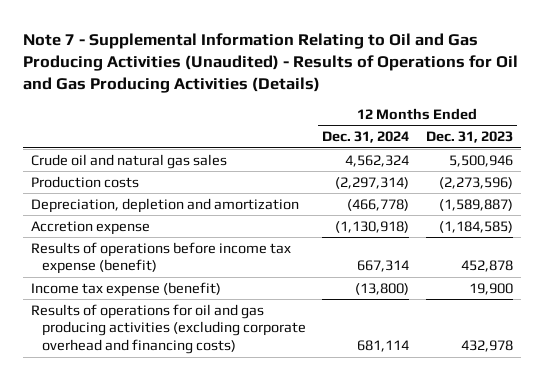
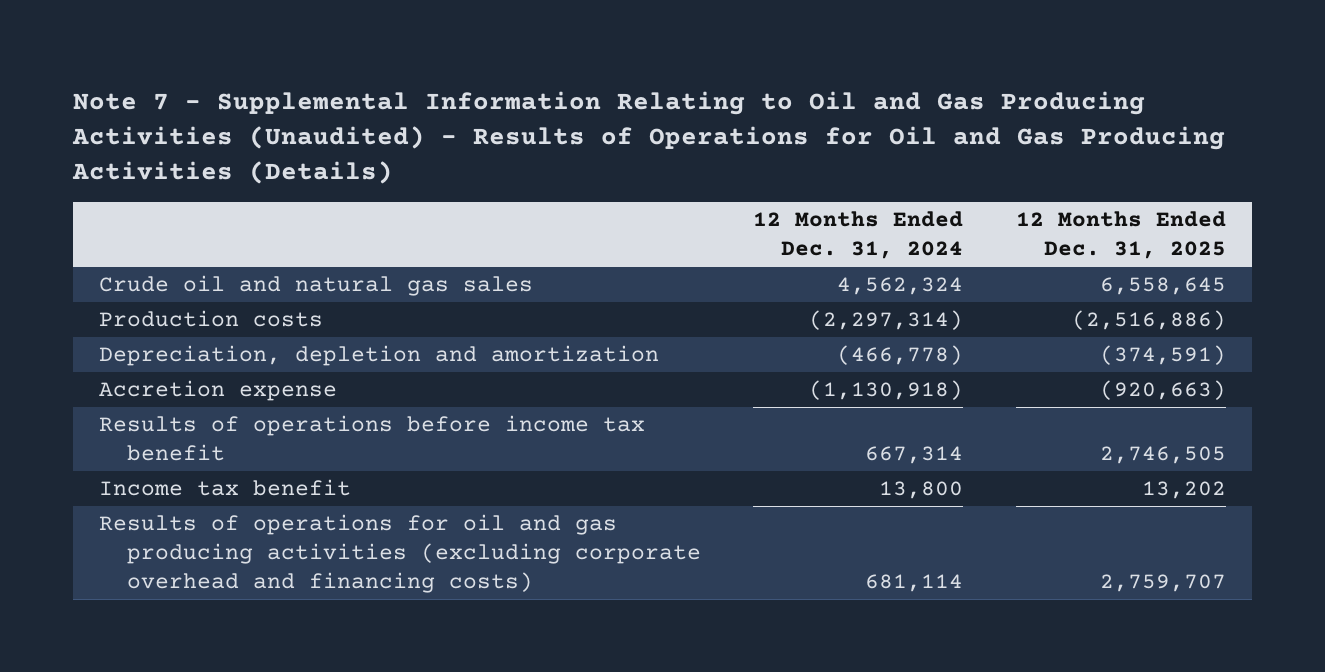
- | 12 Months Ended Dec. 31, 2024 | 12 Months Ended Dec. 31, 2023
+ | 12 Months Ended Dec. 31, 2024 | 12 Months Ended Dec. 31, 2025
- Results of operations before income tax expense (benefit) | 667,314 | 452,878
- Income tax expense (benefit) | (13,800) | 19,900
+ Results of operations before income tax benefit | 667,314 | 2,746,505
+ Income tax benefit | 13,800 | 13,202

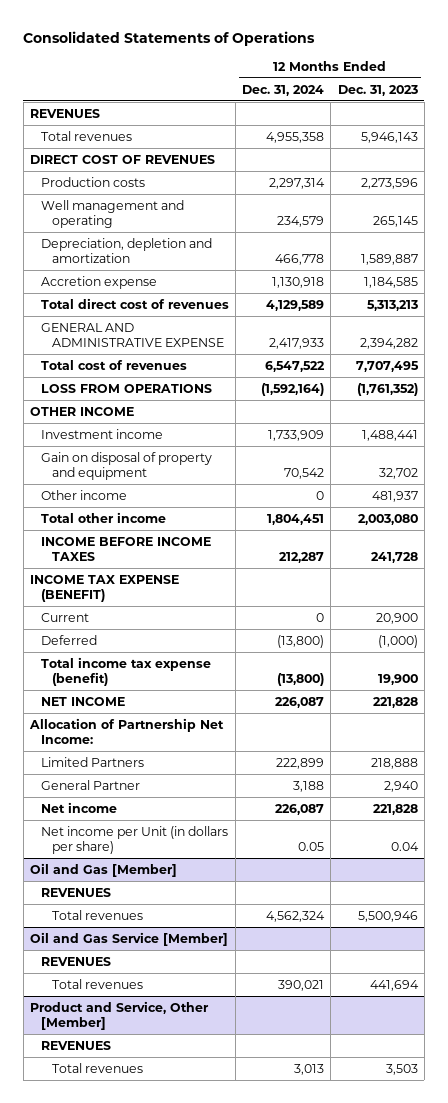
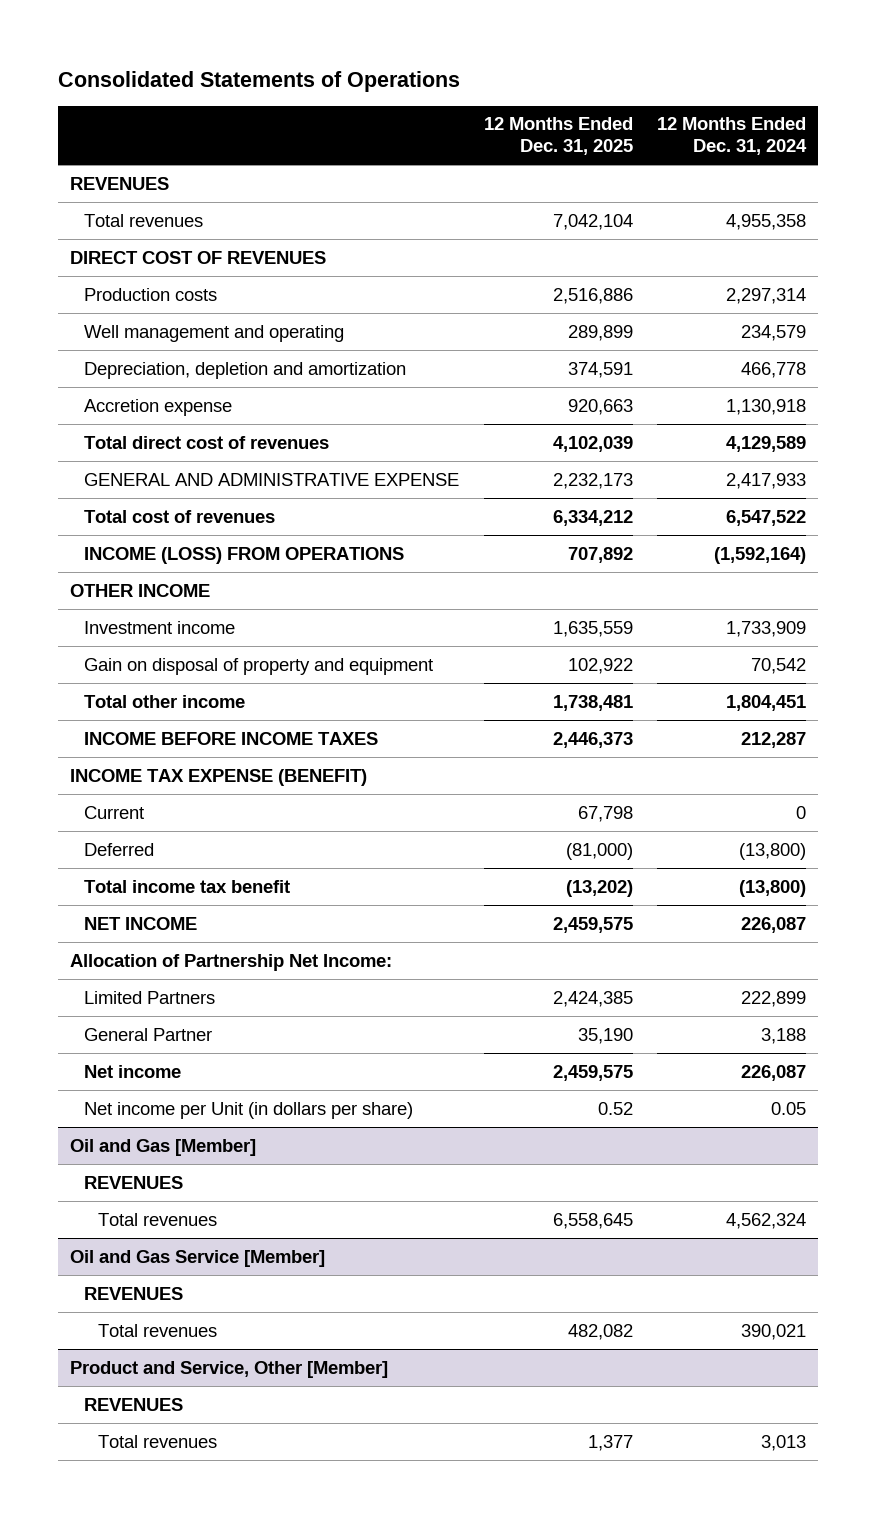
- | 12 Months Ended Dec. 31, 2024 | 12 Months Ended Dec. 31, 2023
+ | 12 Months Ended Dec. 31, 2025 | 12 Months Ended Dec. 31, 2024
- LOSS FROM OPERATIONS | (1,592,164) | (1,761,352)
+ INCOME (LOSS) FROM OPERATIONS | 707,892 | (1,592,164)
- Other income | 0 | 481,937
- Total income tax expense (benefit) | (13,800) | 19,900
+ Total income tax benefit | (13,202) | (13,800)

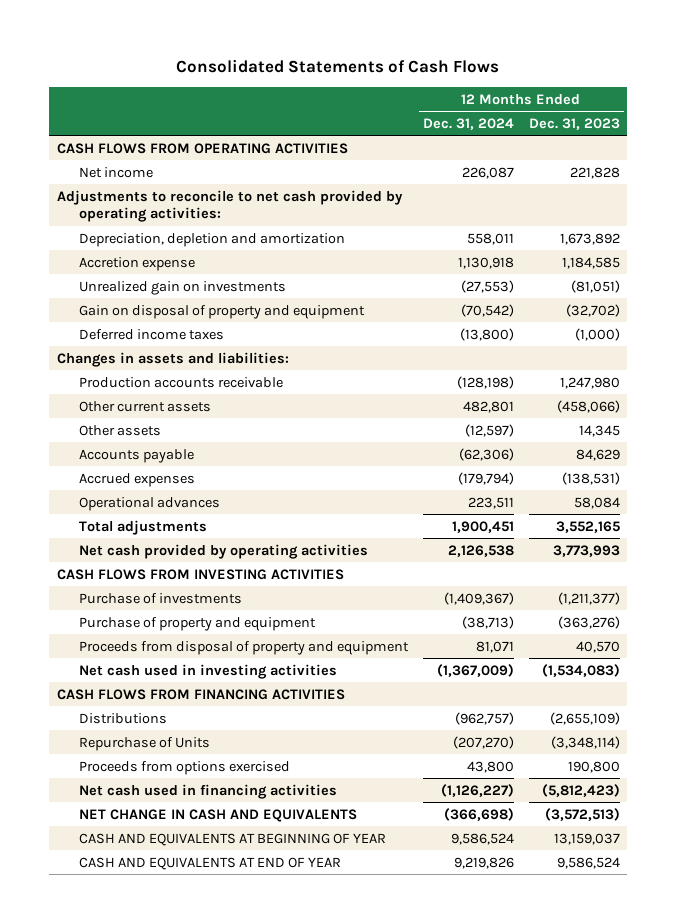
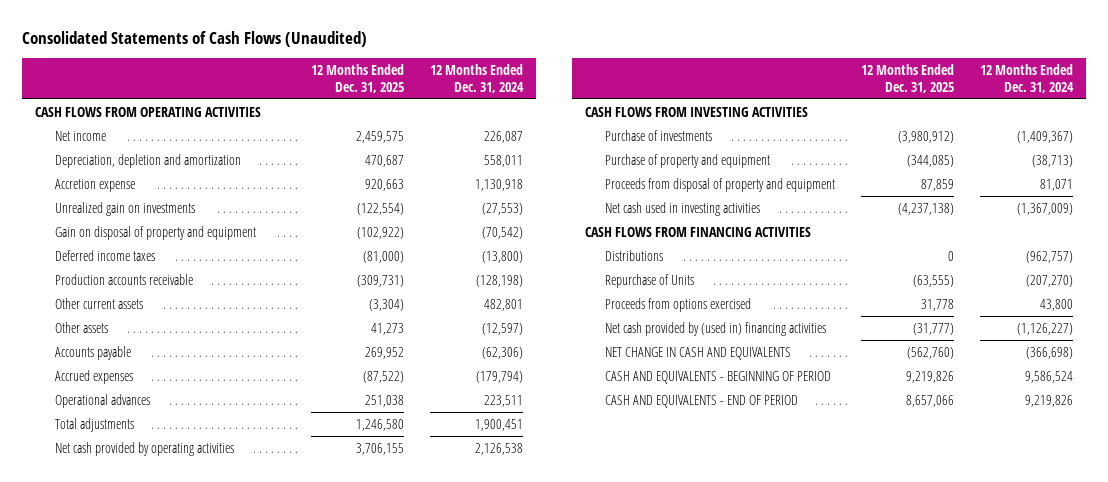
- Consolidated Statements of Cash Flows
+ Consolidated Statements of Cash Flows (Unaudited)
- | 12 Months Ended Dec. 31, 2024 | 12 Months Ended Dec. 31, 2023
+ | 12 Months Ended Dec. 31, 2025 | 12 Months Ended Dec. 31, 2024
- Adjustments to reconcile to net cash provided by operating activities:
- Changes in assets and liabilities:
- Net cash used in financing activities | (1,126,227) | (5,812,423)
+ Net cash provided by (used in) financing activities | (31,777) | (1,126,227)
- CASH AND EQUIVALENTS AT BEGINNING OF YEAR | 9,586,524 | 13,159,037
- CASH AND EQUIVALENTS AT END OF YEAR | 9,219,826 | 9,586,524
+ CASH AND EQUIVALENTS - BEGINNING OF PERIOD | 9,219,826 | 9,586,524
+ CASH AND EQUIVALENTS - END OF PERIOD | 8,657,066 | 9,219,826

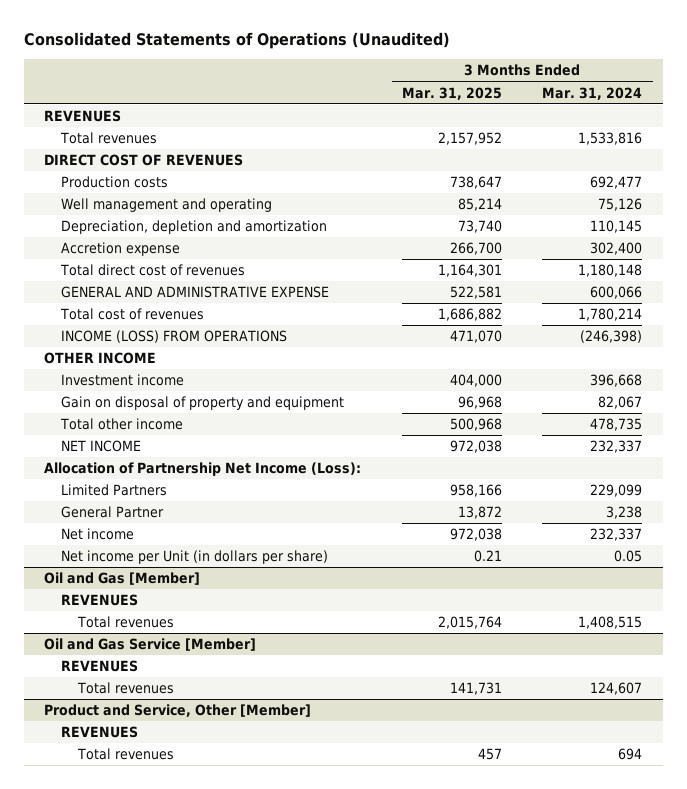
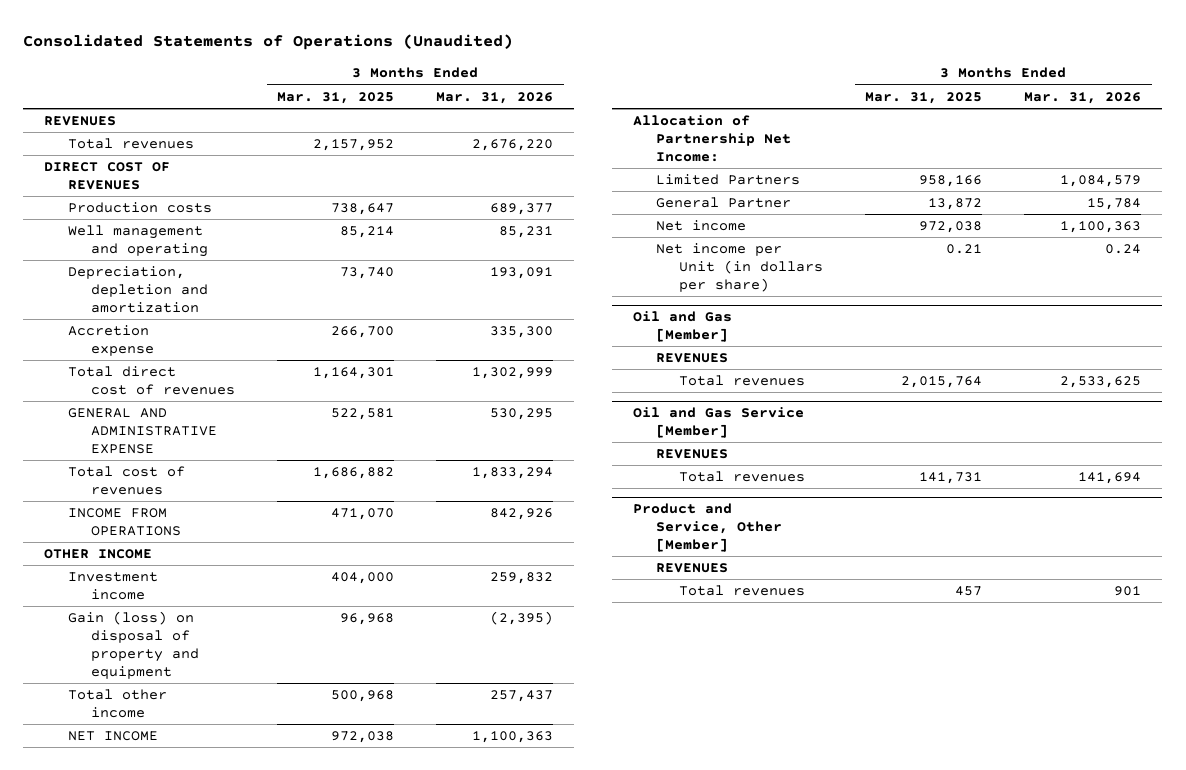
- | 3 Months Ended Mar. 31, 2025 | 3 Months Ended Mar. 31, 2024
+ | 3 Months Ended Mar. 31, 2025 | 3 Months Ended Mar. 31, 2026
- INCOME (LOSS) FROM OPERATIONS | 471,070 | (246,398)
+ INCOME FROM OPERATIONS | 471,070 | 842,926
- Gain on disposal of property and equipment | 96,968 | 82,067
+ Gain (loss) on disposal of property and equipment | 96,968 | (2,395)
- Allocation of Partnership Net Income (Loss):
+ Allocation of Partnership Net Income:

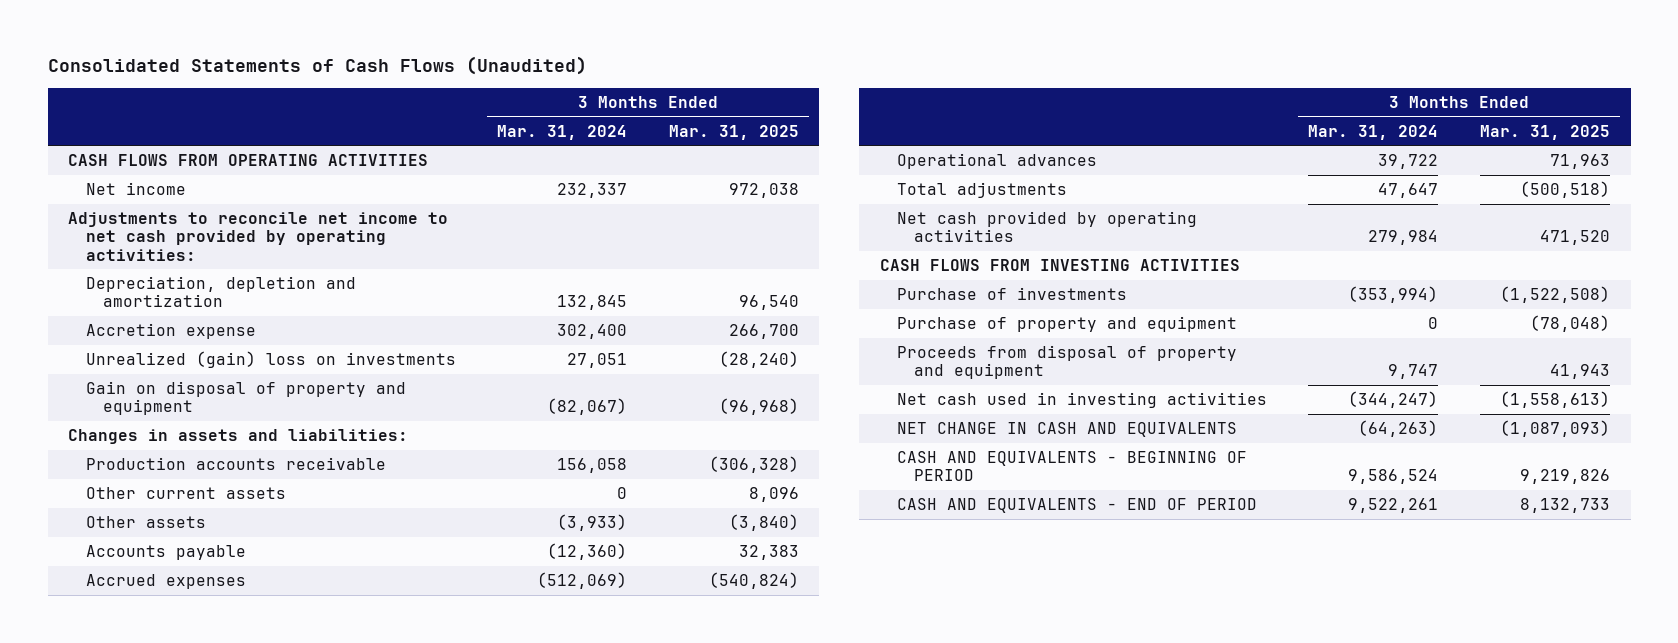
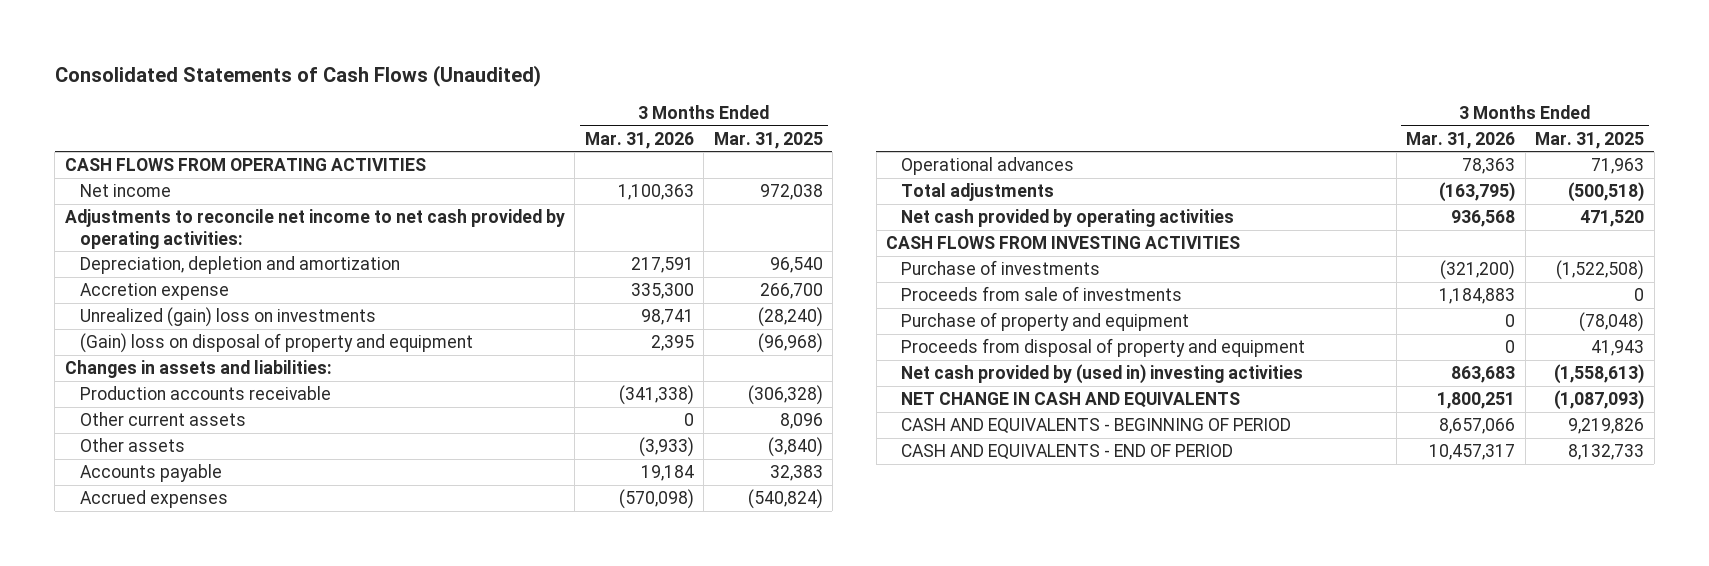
- | 3 Months Ended Mar. 31, 2024 | 3 Months Ended Mar. 31, 2025
+ | 3 Months Ended Mar. 31, 2026 | 3 Months Ended Mar. 31, 2025
- Gain on disposal of property and equipment | (82,067) | (96,968)
+ (Gain) loss on disposal of property and equipment | 2,395 | (96,968)
+ Proceeds from sale of investments | 1,184,883 | 0
- Net cash used in investing activities | (344,247) | (1,558,613)
+ Net cash provided by (used in) investing activities | 863,683 | (1,558,613)

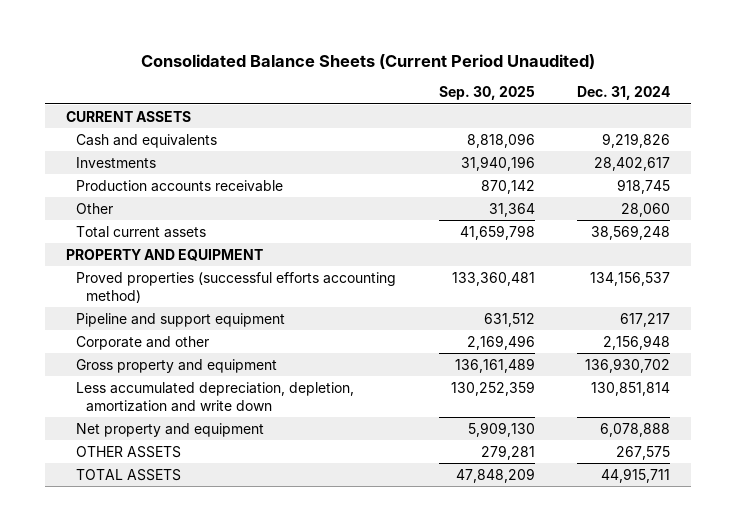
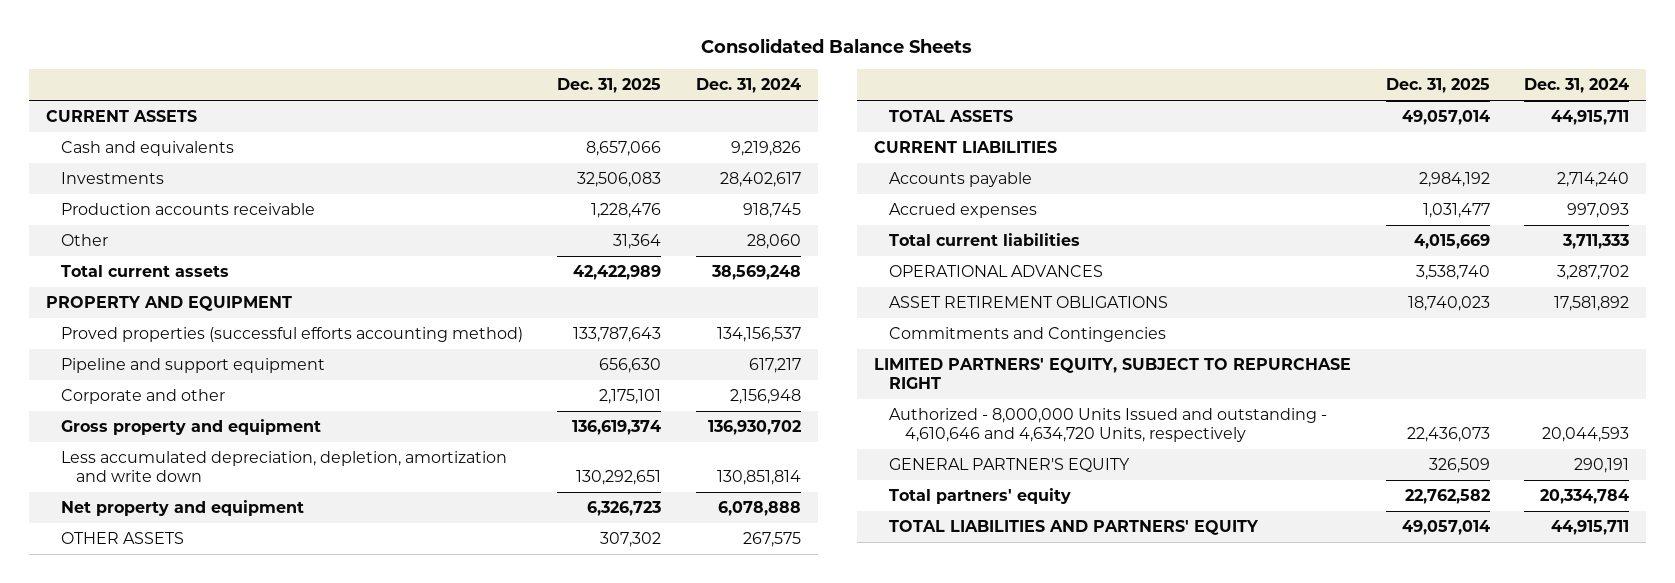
- Consolidated Balance Sheets (Current Period Unaudited)
+ Consolidated Balance Sheets
- | Sep. 30, 2025 | Dec. 31, 2024
+ | Dec. 31, 2025 | Dec. 31, 2024
+ CURRENT LIABILITIES
+ Accounts payable | 2,984,192 | 2,714,240
+ Accrued expenses | 1,031,477 | 997,093
+ Total current liabilities | 4,015,669 | 3,711,333
+ OPERATIONAL ADVANCES | 3,538,740 | 3,287,702
+ ASSET RETIREMENT OBLIGATIONS | 18,740,023 | 17,581,892
+ Commitments and Contingencies
+ LIMITED PARTNERS' EQUITY, SUBJECT TO REPURCHASE RIGHT
+ Authorized - 8,000,000 Units Issued and outstanding - 4,610,646 and 4,634,720 Units, respectively | 22,436,073 | 20,044,593
+ GENERAL PARTNER'S EQUITY | 326,509 | 290,191
+ Total partners' equity | 22,762,582 | 20,334,784
+ TOTAL LIABILITIES AND PARTNERS' EQUITY | 49,057,014 | 44,915,711

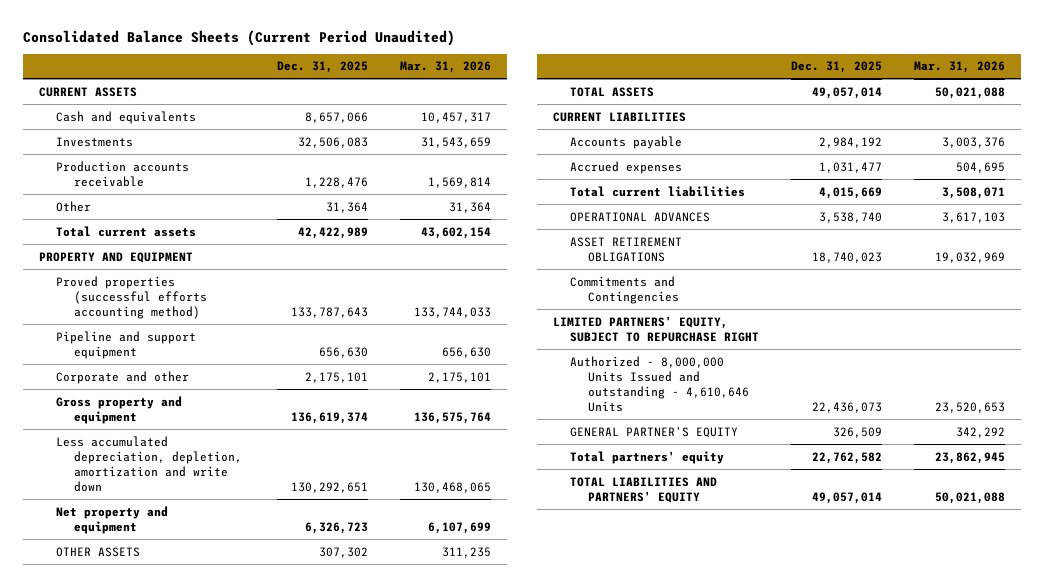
- Consolidated Balance Sheets
+ Consolidated Balance Sheets (Current Period Unaudited)
- | Dec. 31, 2025 | Dec. 31, 2024
+ | Dec. 31, 2025 | Mar. 31, 2026
- Authorized - 8,000,000 Units Issued and outstanding - 4,610,646 and 4,634,720 Units, respectively | 22,436,073 | 20,044,593
+ Authorized - 8,000,000 Units Issued and outstanding - 4,610,646 Units | 22,436,073 | 23,520,653

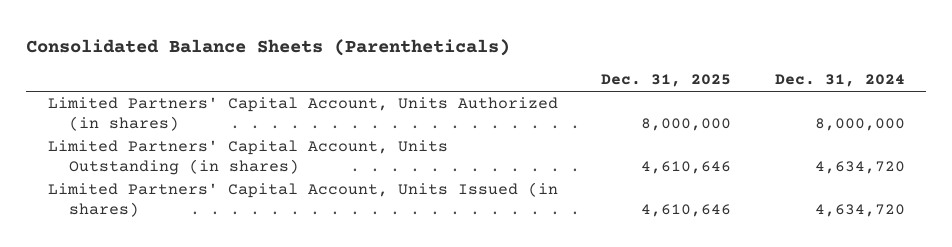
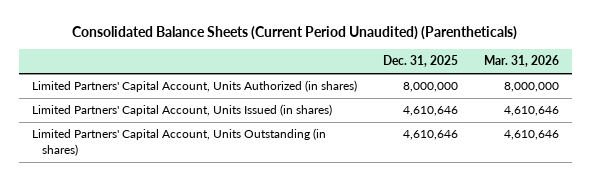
- Consolidated Balance Sheets (Parentheticals)
+ Consolidated Balance Sheets (Current Period Unaudited) (Parentheticals)
- | Dec. 31, 2025 | Dec. 31, 2024
+ | Dec. 31, 2025 | Mar. 31, 2026
moved down: Limited Partners' Capital Account, Units Outstanding (in shares) | 4,610,646 | 4,610,646

